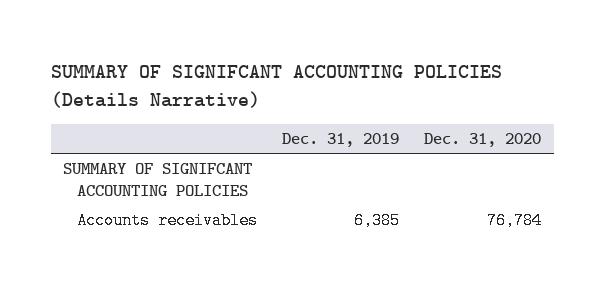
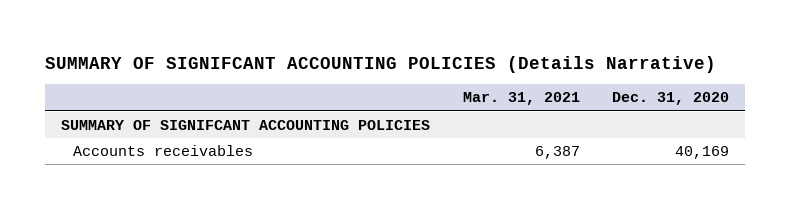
- | Dec. 31, 2019 | Dec. 31, 2020
+ | Mar. 31, 2021 | Dec. 31, 2020
- Accounts receivables | 6,385 | 76,784
+ Accounts receivables | 6,387 | 40,169

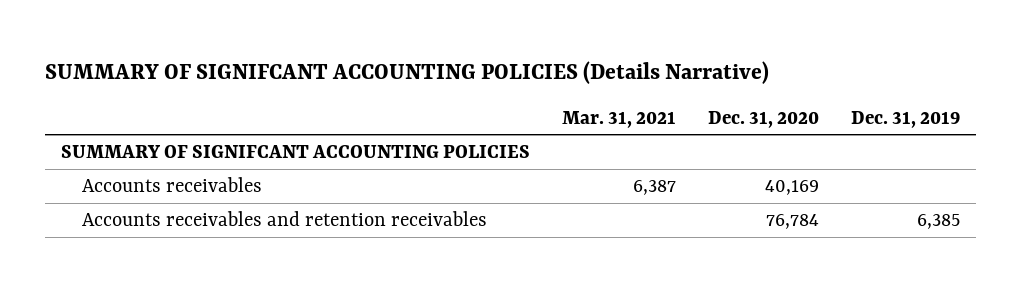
- | Mar. 31, 2021 | Dec. 31, 2020
+ | Mar. 31, 2021 | Dec. 31, 2020 | Dec. 31, 2019
+ Accounts receivables and retention receivables | | 76,784 | 6,385

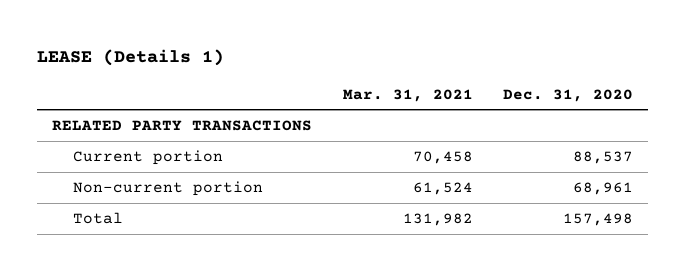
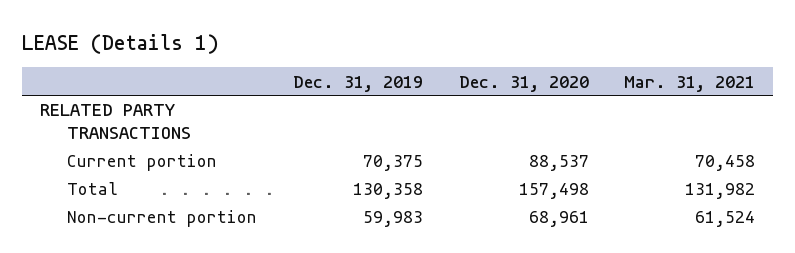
- | Mar. 31, 2021 | Dec. 31, 2020
+ | Dec. 31, 2019 | Dec. 31, 2020 | Mar. 31, 2021
moved down: Non-current portion | 59,983 | 68,961 | 61,524

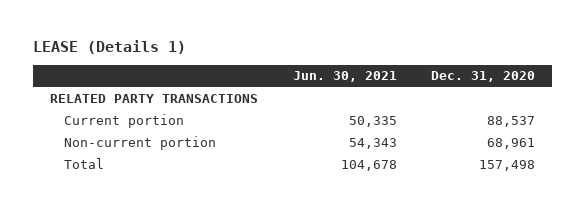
- | Dec. 31, 2019 | Dec. 31, 2020 | Mar. 31, 2021
+ | Jun. 30, 2021 | Dec. 31, 2020
moved down: Total | 104,678 | 157,498

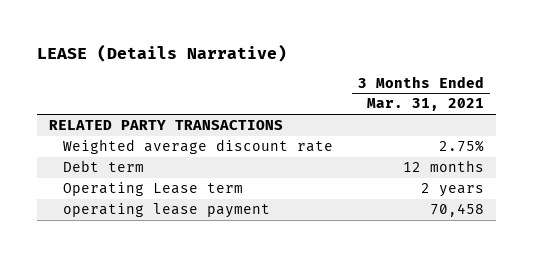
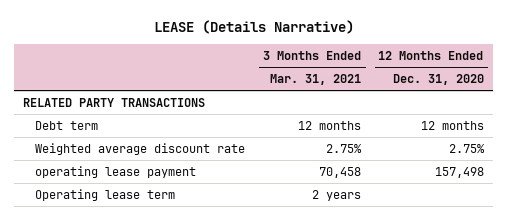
- | 3 Months Ended Mar. 31, 2021
+ | 3 Months Ended Mar. 31, 2021 | 12 Months Ended Dec. 31, 2020
- Operating Lease term | 2 years
moved down: Weighted average discount rate | 2.75% | 2.75%
+ Operating lease term | 2 years |

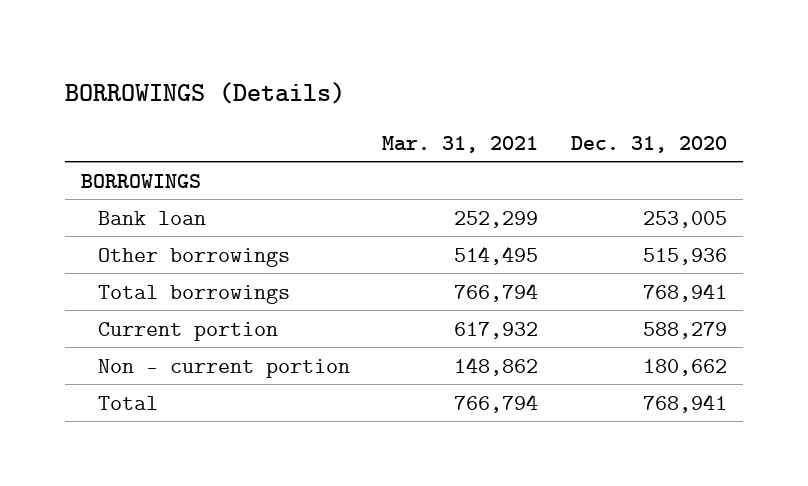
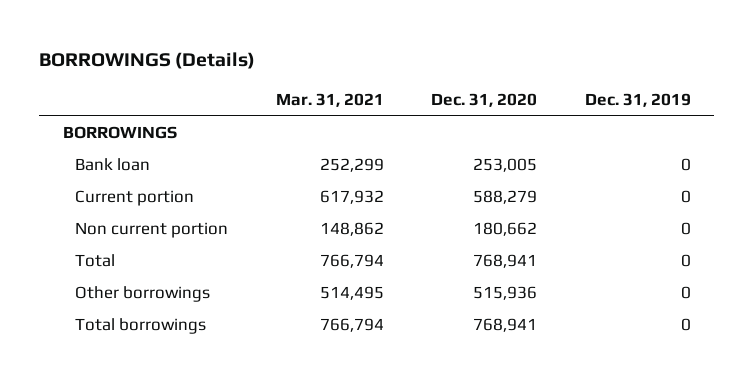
- | Mar. 31, 2021 | Dec. 31, 2020
+ | Mar. 31, 2021 | Dec. 31, 2020 | Dec. 31, 2019
- Non - current portion | 148,862 | 180,662
+ Non current portion | 148,862 | 180,662 | 0
moved down: Other borrowings | 514,495 | 515,936 | 0
moved down: Total borrowings | 766,794 | 768,941 | 0

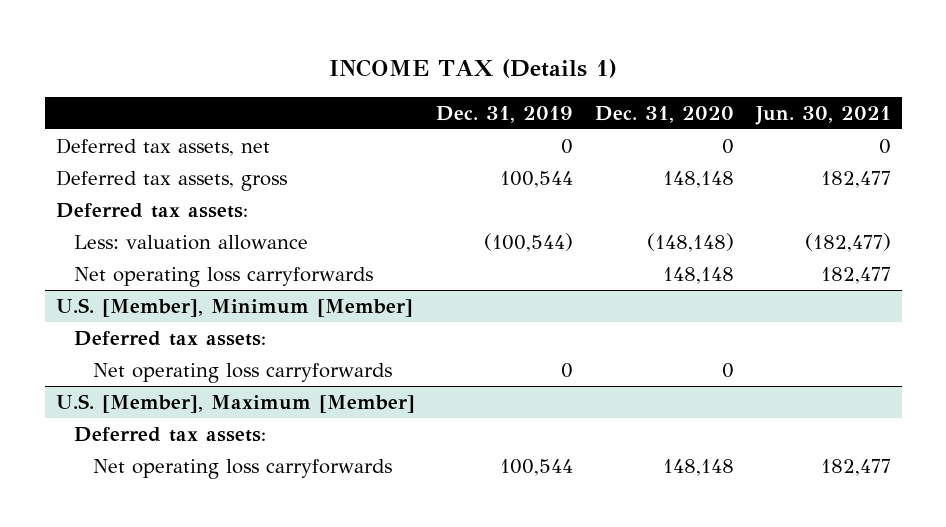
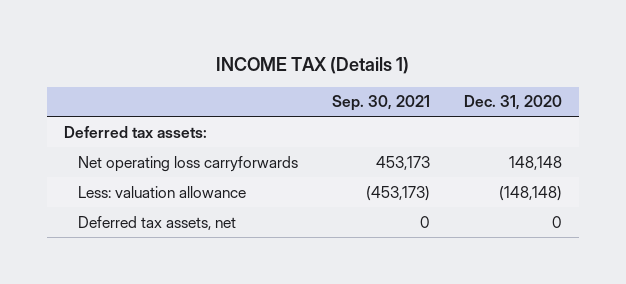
- | Dec. 31, 2019 | Dec. 31, 2020 | Jun. 30, 2021
+ | Sep. 30, 2021 | Dec. 31, 2020
- Deferred tax assets, gross | 100,544 | 148,148 | 182,477
- U.S. [Member], Minimum [Member]
- Deferred tax assets:
- Net operating loss carryforwards | 0 | 0 |
- U.S. [Member], Maximum [Member]
- Deferred tax assets:
- Net operating loss carryforwards | 100,544 | 148,148 | 182,477
moved down: Less: valuation allowance | (453,173) | (148,148)
moved down: Deferred tax assets, net | 0 | 0

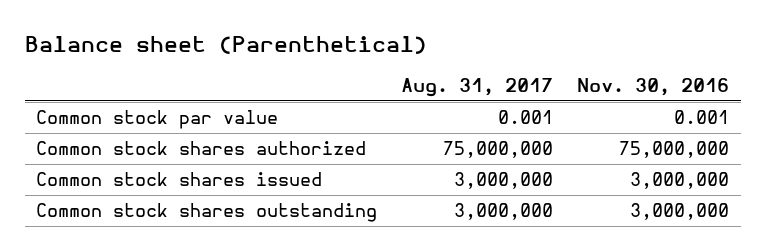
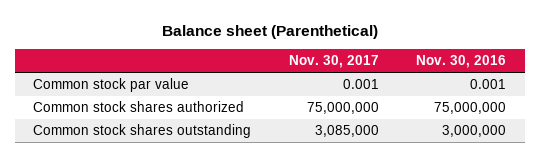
- | Aug. 31, 2017 | Nov. 30, 2016
+ | Nov. 30, 2017 | Nov. 30, 2016
- Common stock shares issued | 3,000,000 | 3,000,000

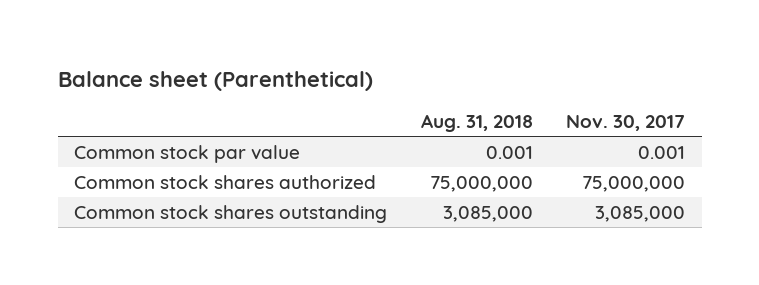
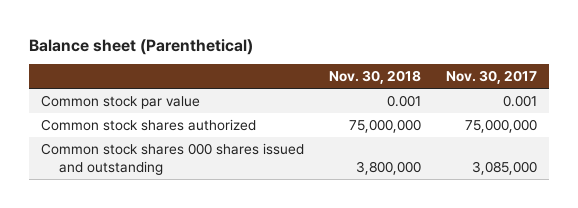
- | Aug. 31, 2018 | Nov. 30, 2017
+ | Nov. 30, 2018 | Nov. 30, 2017
- Common stock shares outstanding | 3,085,000 | 3,085,000
+ Common stock shares 000 shares issued and outstanding | 3,800,000 | 3,085,000

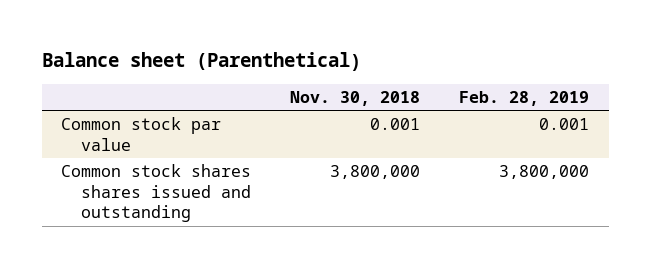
- | Nov. 30, 2018 | Nov. 30, 2017
+ | Nov. 30, 2018 | Feb. 28, 2019
- Common stock shares authorized | 75,000,000 | 75,000,000
- Common stock shares 000 shares issued and outstanding | 3,800,000 | 3,085,000
+ Common stock shares shares issued and outstanding | 3,800,000 | 3,800,000

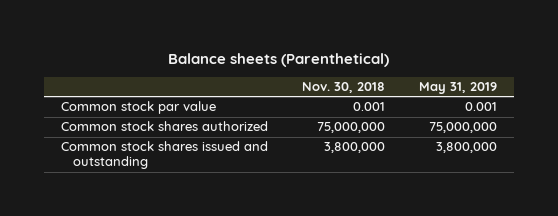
- Balance sheet (Parenthetical)
+ Balance sheets (Parenthetical)
- | Nov. 30, 2018 | Feb. 28, 2019
+ | Nov. 30, 2018 | May 31, 2019
- Common stock shares shares issued and outstanding | 3,800,000 | 3,800,000
+ Common stock shares authorized | 75,000,000 | 75,000,000
+ Common stock shares issued and outstanding | 3,800,000 | 3,800,000

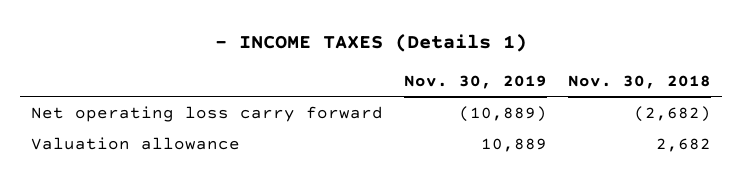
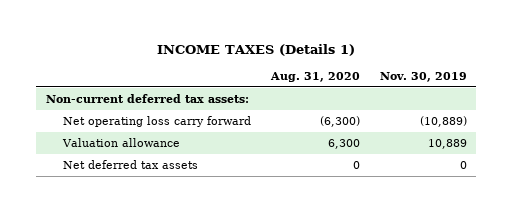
- - INCOME TAXES (Details 1)
+ INCOME TAXES (Details 1)
- | Nov. 30, 2019 | Nov. 30, 2018
+ | Aug. 31, 2020 | Nov. 30, 2019
+ Non-current deferred tax assets:
+ Net deferred tax assets | 0 | 0

